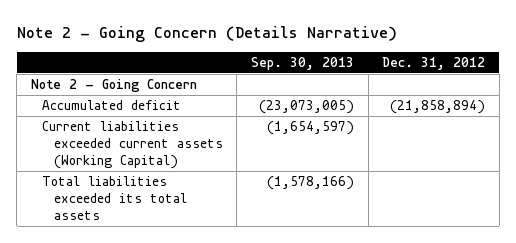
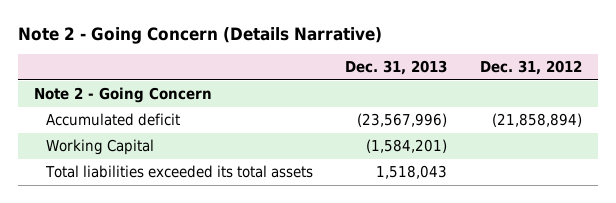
- | Sep. 30, 2013 | Dec. 31, 2012
+ | Dec. 31, 2013 | Dec. 31, 2012
- Current liabilities exceeded current assets (Working Capital) | (1,654,597) |
+ Working Capital | (1,584,201) |

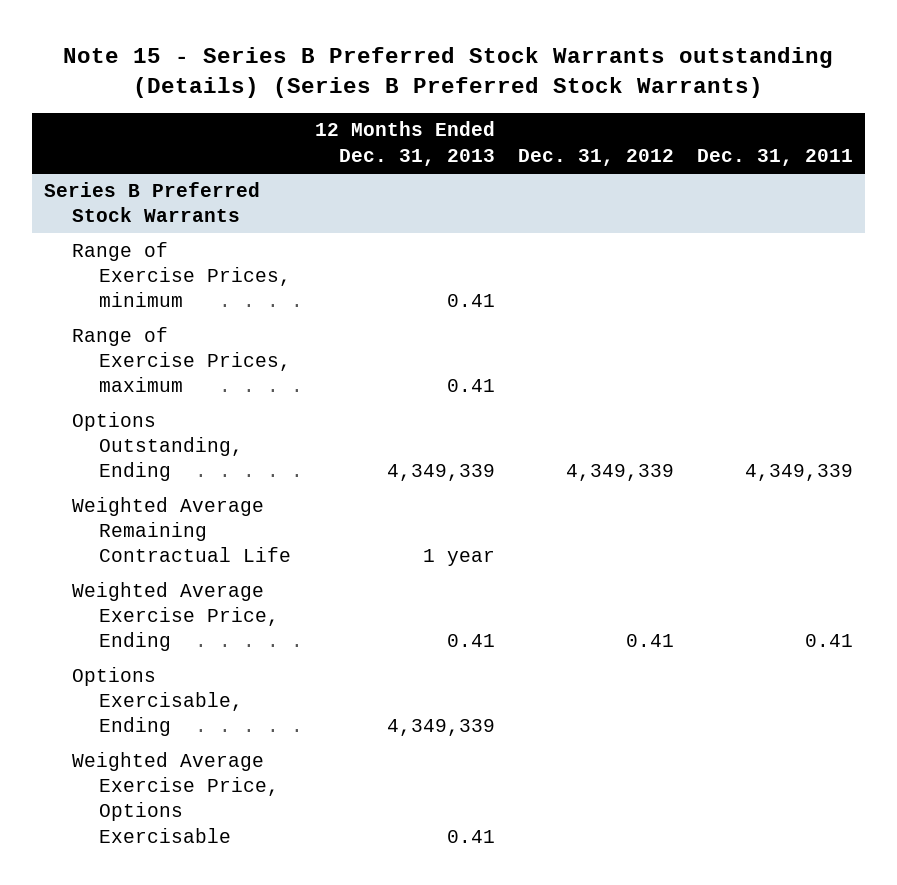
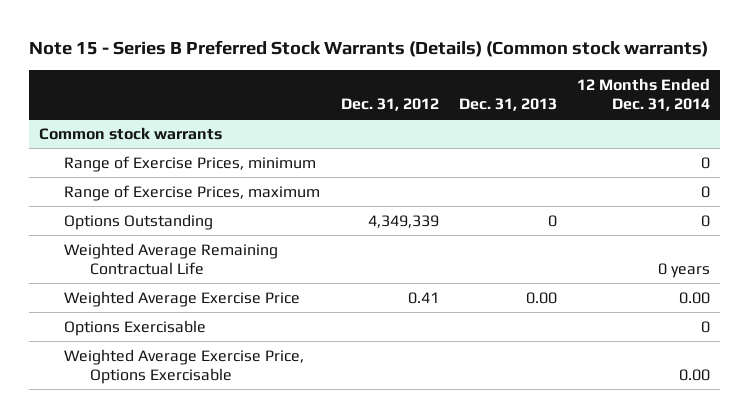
- Note 15 - Series B Preferred Stock Warrants outstanding (Details) (Series B Preferred Stock Warrants)
+ Note 15 - Series B Preferred Stock Warrants (Details) (Common stock warrants)
- | 12 Months Ended Dec. 31, 2013 | Dec. 31, 2012 | Dec. 31, 2011
+ | Dec. 31, 2012 | Dec. 31, 2013 | 12 Months Ended Dec. 31, 2014
- Series B Preferred Stock Warrants
- Range of Exercise Prices, minimum | 0.41 | |
- Range of Exercise Prices, maximum | 0.41 | |
- Options Outstanding, Ending | 4,349,339 | 4,349,339 | 4,349,339
- Weighted Average Remaining Contractual Life | 1 year | |
- Weighted Average Exercise Price, Ending | 0.41 | 0.41 | 0.41
- Options Exercisable, Ending | 4,349,339 | |
- Weighted Average Exercise Price, Options Exercisable | 0.41 | |
+ Common stock warrants
+ Range of Exercise Prices, minimum | | | 0
+ Range of Exercise Prices, maximum | | | 0
+ Options Outstanding | 4,349,339 | 0 | 0
+ Weighted Average Remaining Contractual Life | | | 0 years
+ Weighted Average Exercise Price | 0.41 | 0.00 | 0.00
+ Options Exercisable | | | 0
+ Weighted Average Exercise Price, Options Exercisable | | | 0.00

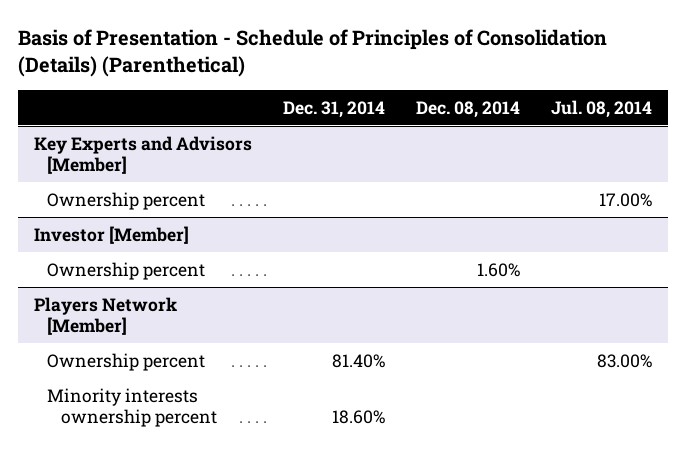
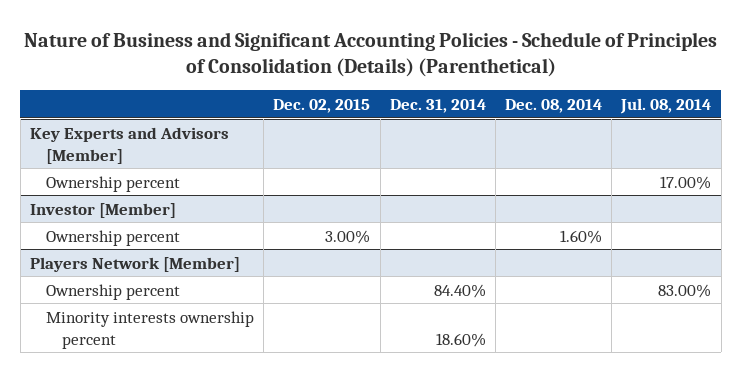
- Basis of Presentation - Schedule of Principles of Consolidation (Details) (Parenthetical)
+ Nature of Business and Significant Accounting Policies - Schedule of Principles of Consolidation (Details) (Parenthetical)
- | Dec. 31, 2014 | Dec. 08, 2014 | Jul. 08, 2014
+ | Dec. 02, 2015 | Dec. 31, 2014 | Dec. 08, 2014 | Jul. 08, 2014
@ Players Network [Member]
- Ownership percent | 81.40% | | 83.00%
+ Ownership percent | | 84.40% | | 83.00%

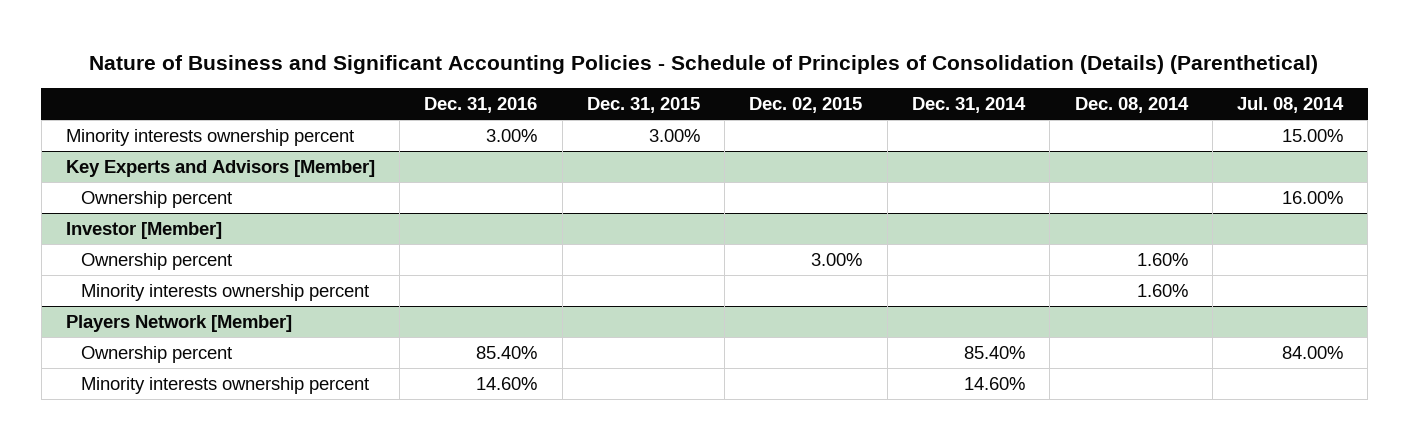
- | Dec. 02, 2015 | Dec. 31, 2014 | Dec. 08, 2014 | Jul. 08, 2014
+ | Dec. 31, 2016 | Dec. 31, 2015 | Dec. 02, 2015 | Dec. 31, 2014 | Dec. 08, 2014 | Jul. 08, 2014
+ Minority interests ownership percent | 3.00% | 3.00% | | | | 15.00%
@ Key Experts and Advisors [Member]
- Ownership percent | | | | 17.00%
+ Ownership percent | | | | | | 16.00%
@ Investor [Member]
+ Minority interests ownership percent | | | | | 1.60% |
@ Players Network [Member]
- Ownership percent | | 84.40% | | 83.00%
- Minority interests ownership percent | | 18.60% | |
+ Ownership percent | 85.40% | | | 85.40% | | 84.00%
+ Minority interests ownership percent | 14.60% | | | 14.60% | |

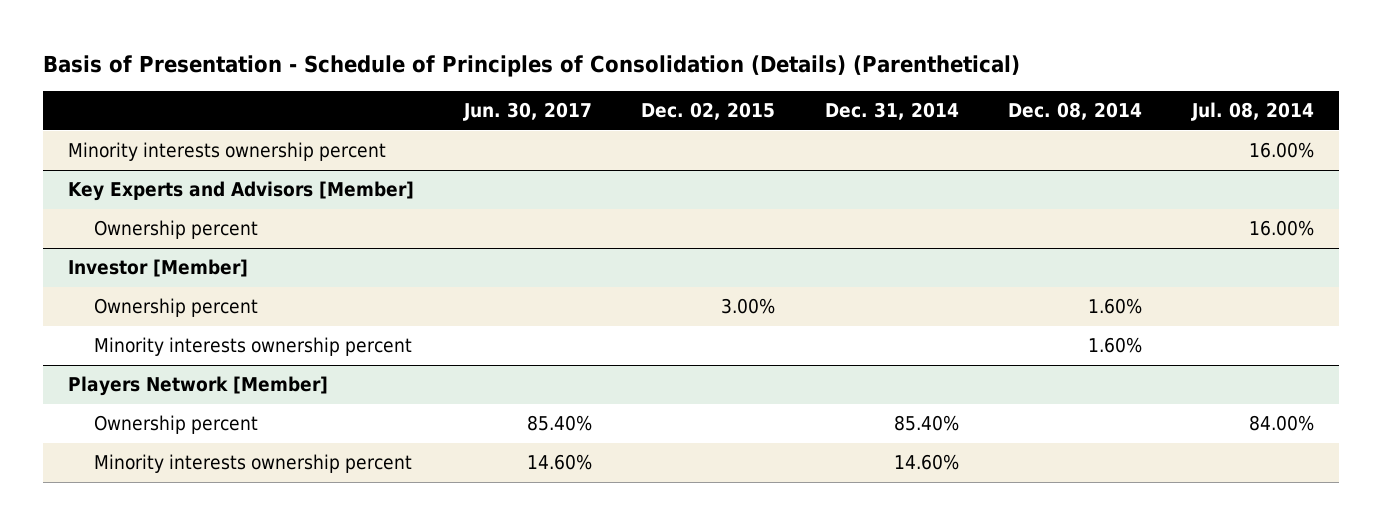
- Nature of Business and Significant Accounting Policies - Schedule of Principles of Consolidation (Details) (Parenthetical)
+ Basis of Presentation - Schedule of Principles of Consolidation (Details) (Parenthetical)
- | Dec. 31, 2016 | Dec. 31, 2015 | Dec. 02, 2015 | Dec. 31, 2014 | Dec. 08, 2014 | Jul. 08, 2014
+ | Jun. 30, 2017 | Dec. 02, 2015 | Dec. 31, 2014 | Dec. 08, 2014 | Jul. 08, 2014
- Minority interests ownership percent | 3.00% | 3.00% | | | | 15.00%
+ Minority interests ownership percent | | | | | 16.00%

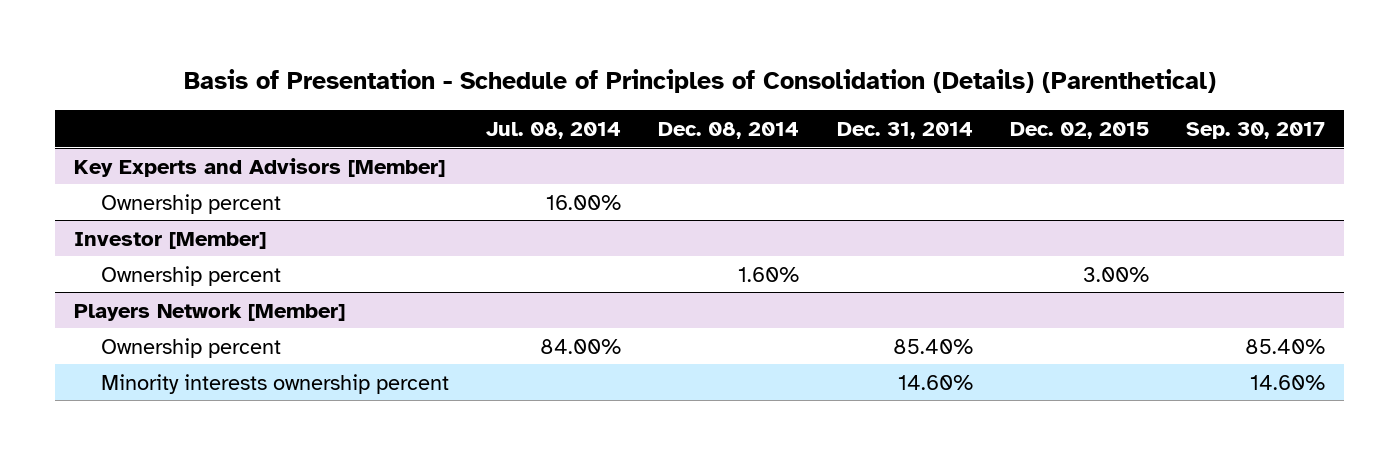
- | Jun. 30, 2017 | Dec. 02, 2015 | Dec. 31, 2014 | Dec. 08, 2014 | Jul. 08, 2014
+ | Jul. 08, 2014 | Dec. 08, 2014 | Dec. 31, 2014 | Dec. 02, 2015 | Sep. 30, 2017
- Minority interests ownership percent | | | | | 16.00%
@ Investor [Member]
- Minority interests ownership percent | | | | 1.60% |

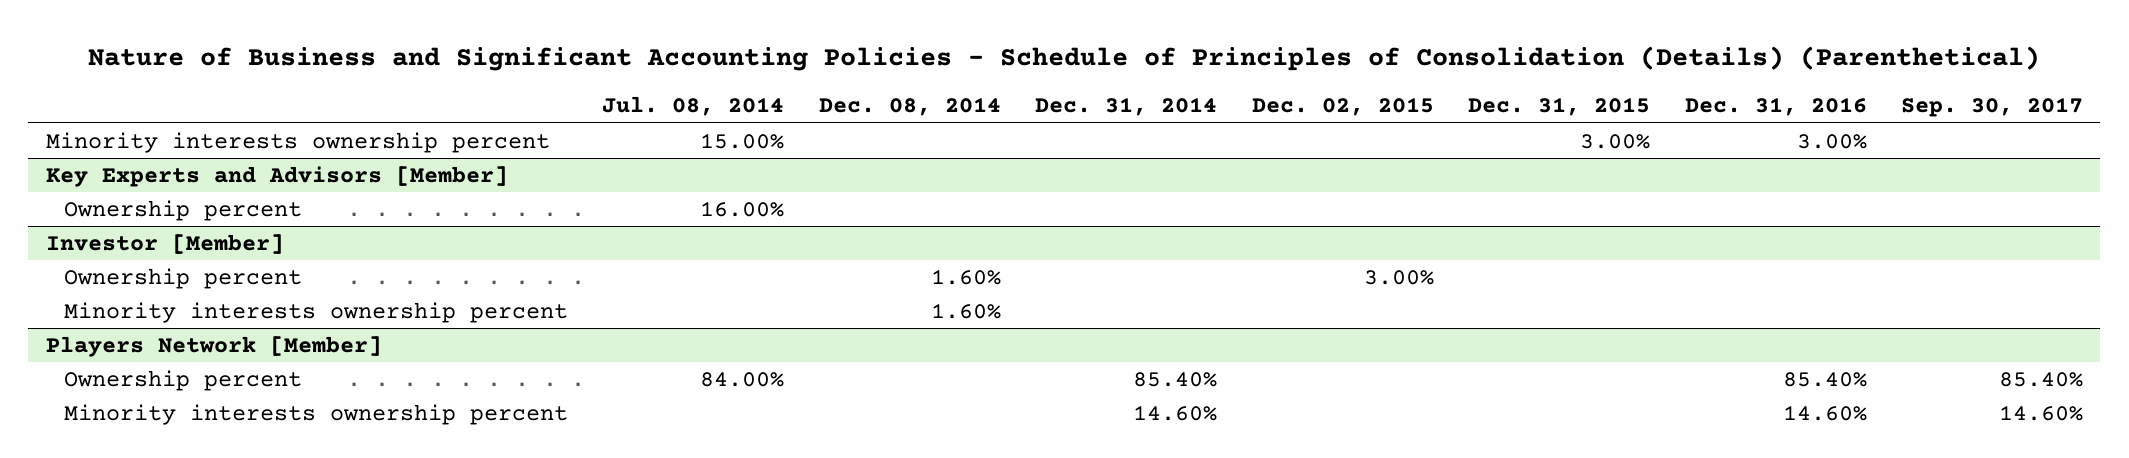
- Basis of Presentation - Schedule of Principles of Consolidation (Details) (Parenthetical)
+ Nature of Business and Significant Accounting Policies - Schedule of Principles of Consolidation (Details) (Parenthetical)
- | Jul. 08, 2014 | Dec. 08, 2014 | Dec. 31, 2014 | Dec. 02, 2015 | Sep. 30, 2017
+ | Jul. 08, 2014 | Dec. 08, 2014 | Dec. 31, 2014 | Dec. 02, 2015 | Dec. 31, 2015 | Dec. 31, 2016 | Sep. 30, 2017
+ Minority interests ownership percent | 15.00% | | | | 3.00% | 3.00% |
@ Investor [Member]
+ Minority interests ownership percent | | 1.60% | | | | |

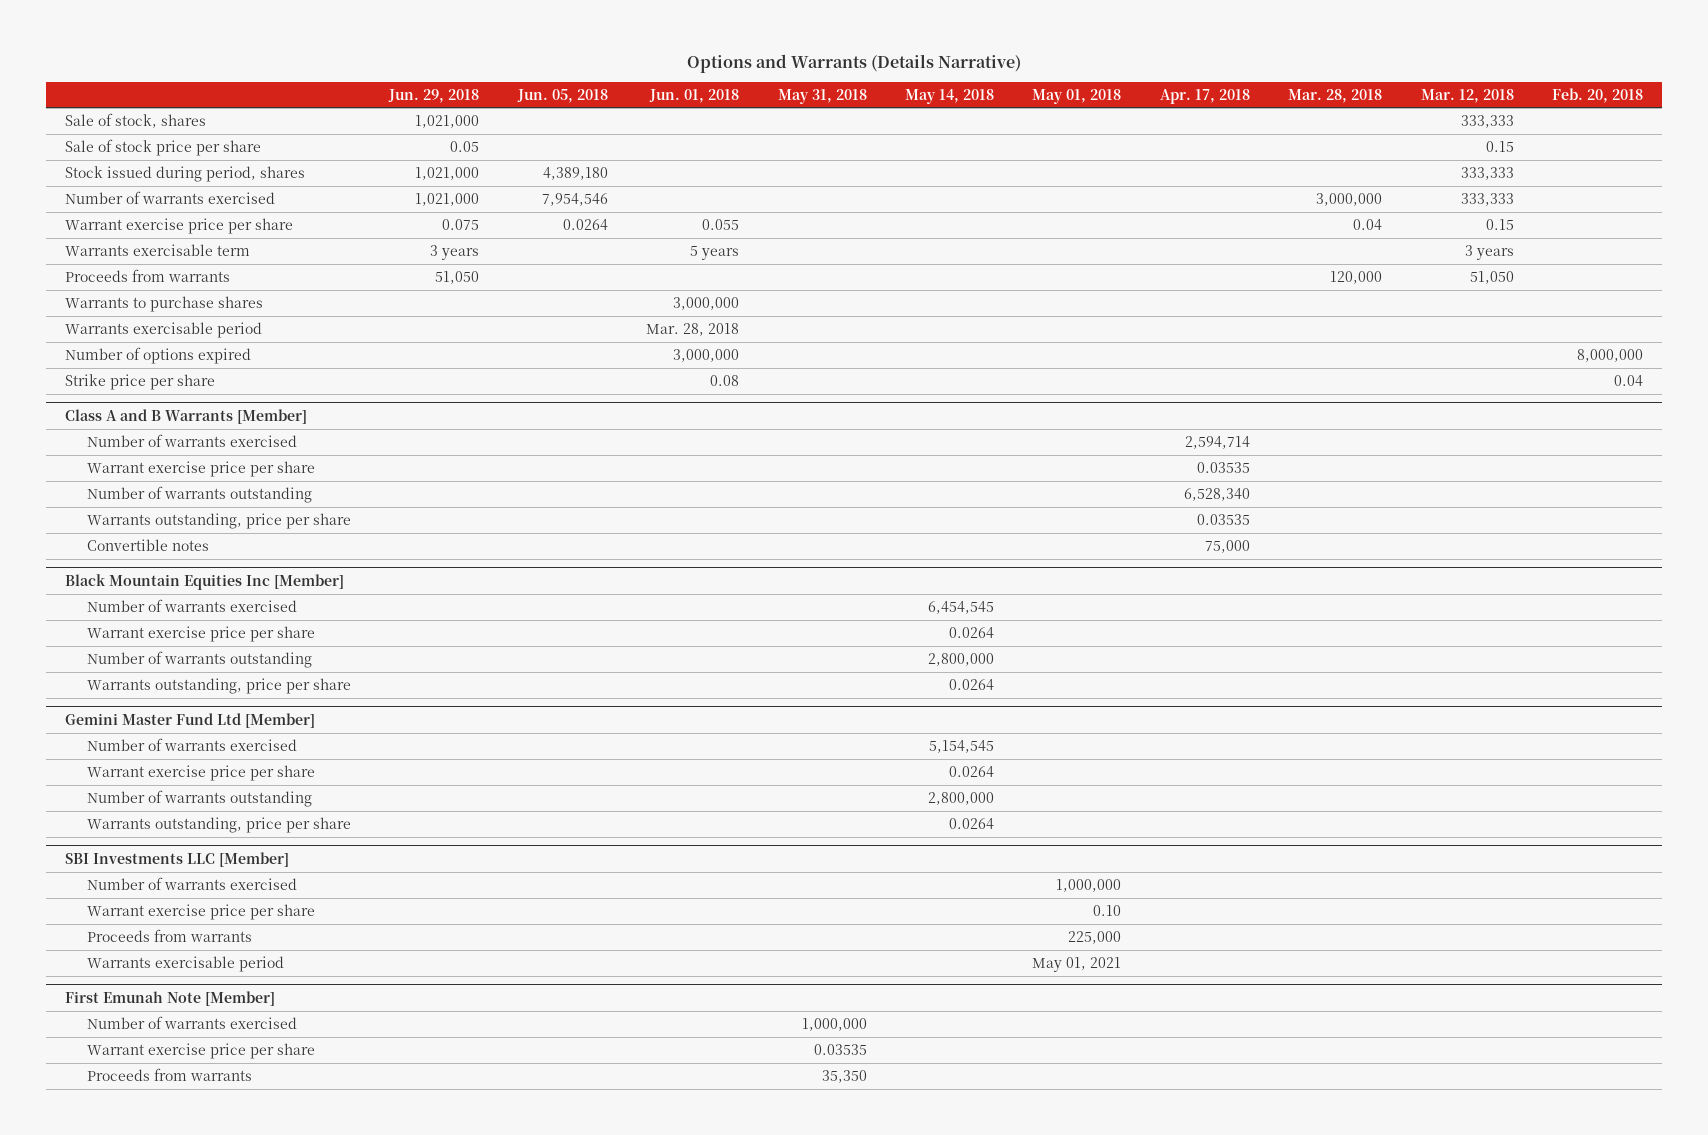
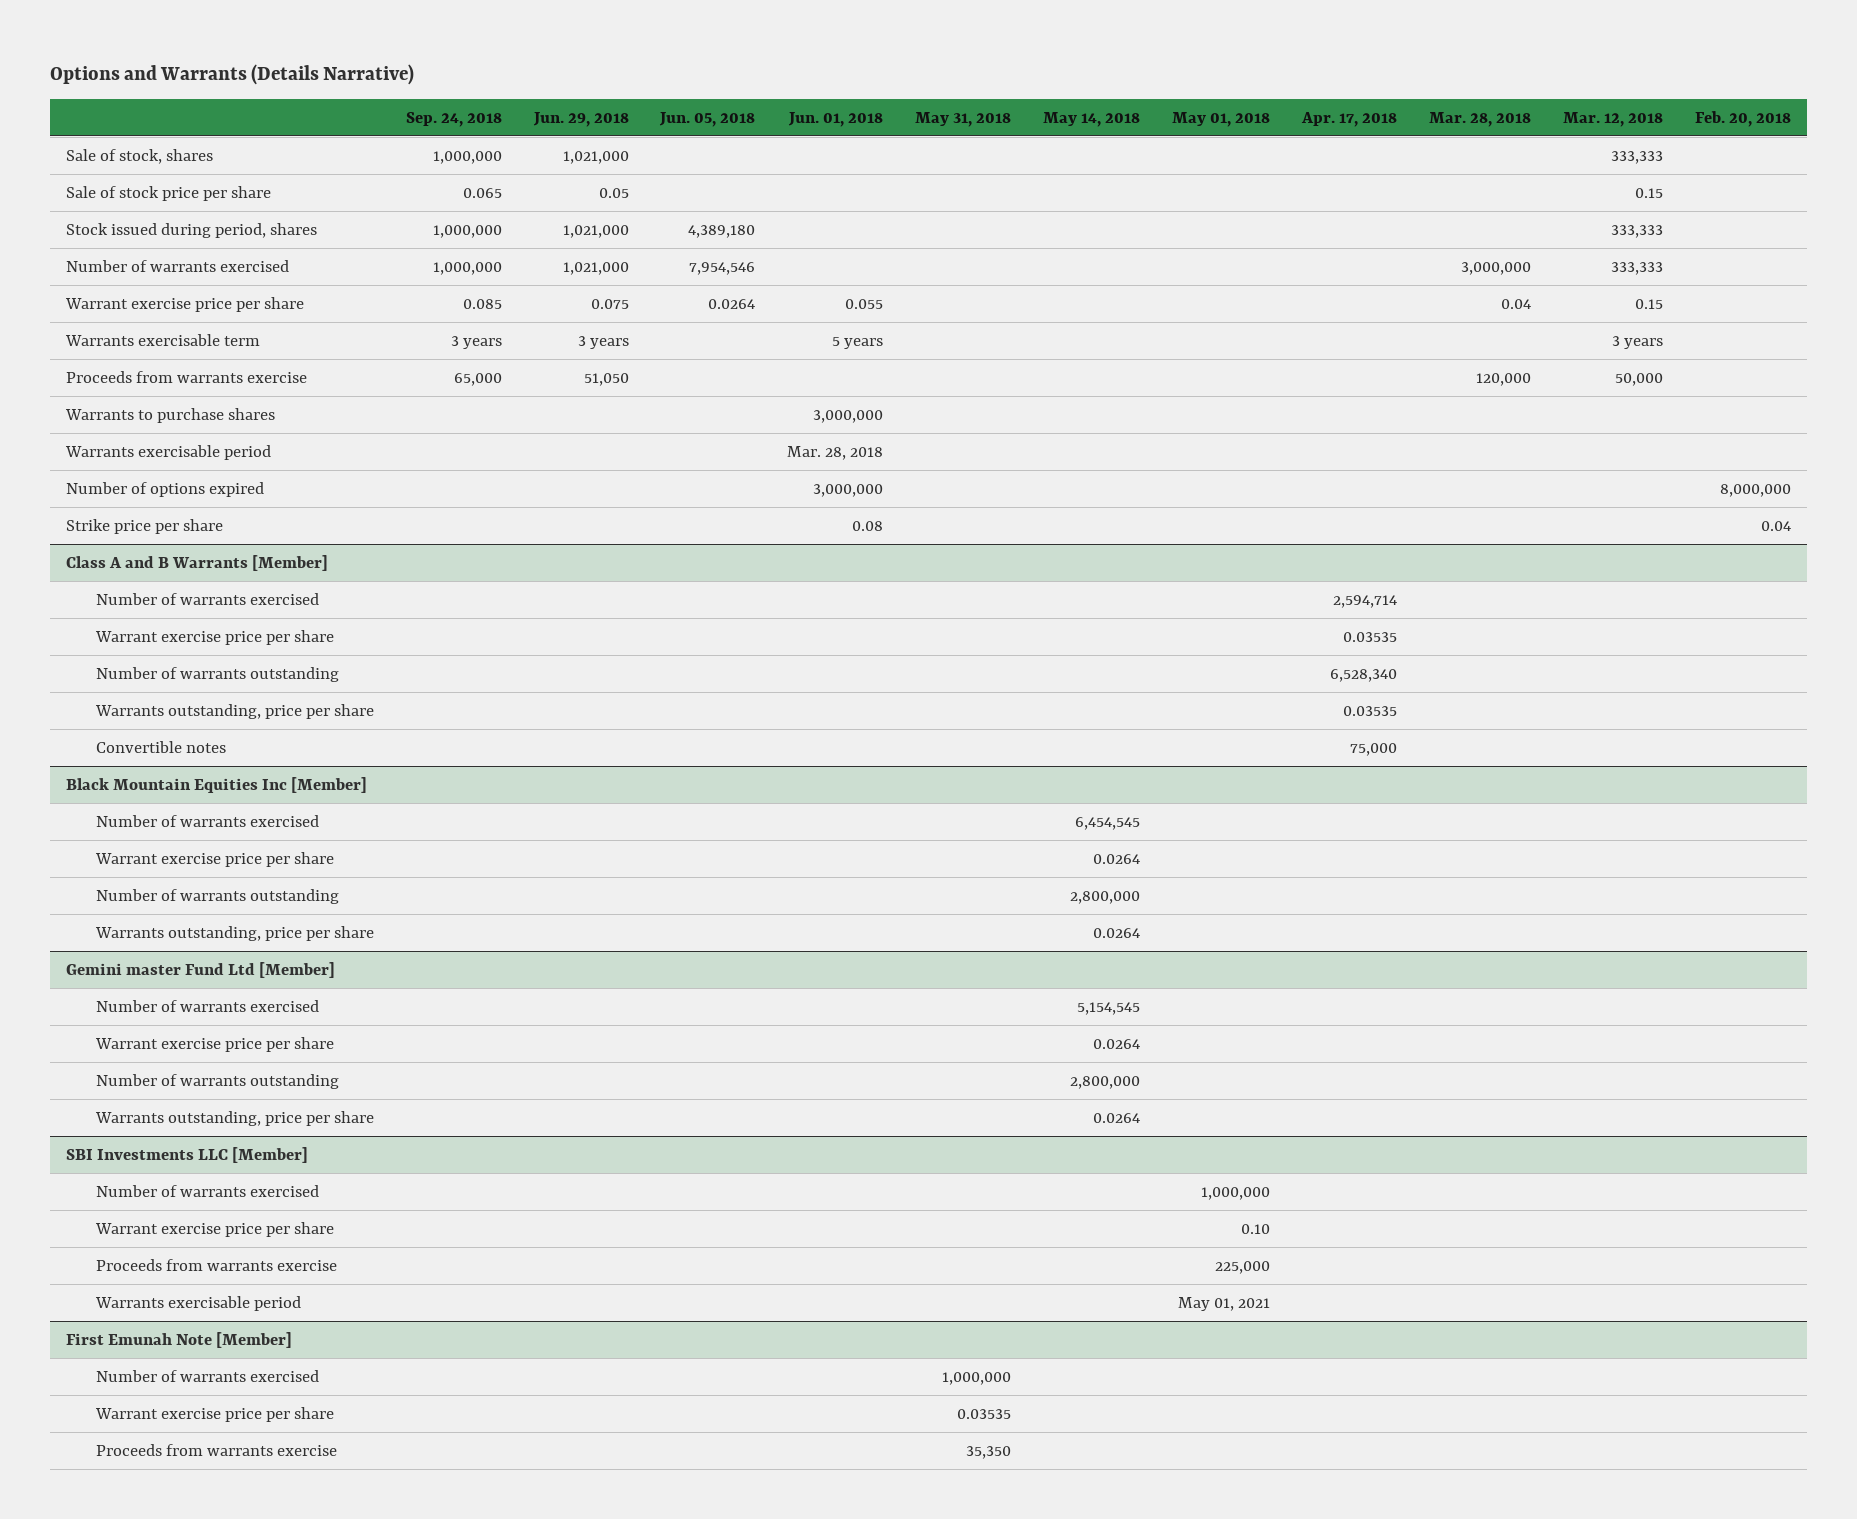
- | Jun. 29, 2018 | Jun. 05, 2018 | Jun. 01, 2018 | May 31, 2018 | May 14, 2018 | May 01, 2018 | Apr. 17, 2018 | Mar. 28, 2018 | Mar. 12, 2018 | Feb. 20, 2018
+ | Sep. 24, 2018 | Jun. 29, 2018 | Jun. 05, 2018 | Jun. 01, 2018 | May 31, 2018 | May 14, 2018 | May 01, 2018 | Apr. 17, 2018 | Mar. 28, 2018 | Mar. 12, 2018 | Feb. 20, 2018
- Proceeds from warrants | 51,050 | | | | | | | 120,000 | 51,050 |
+ Proceeds from warrants exercise | 65,000 | 51,050 | | | | | | | 120,000 | 50,000 |
- Gemini Master Fund Ltd [Member]
+ Gemini master Fund Ltd [Member]
@ SBI Investments LLC [Member]
- Proceeds from warrants | | | | | | 225,000 | | | |
+ Proceeds from warrants exercise | | | | | | | 225,000 | | | |
@ First Emunah Note [Member]
- Proceeds from warrants | | | | 35,350 | | | | | |
+ Proceeds from warrants exercise | | | | | 35,350 | | | | | |

